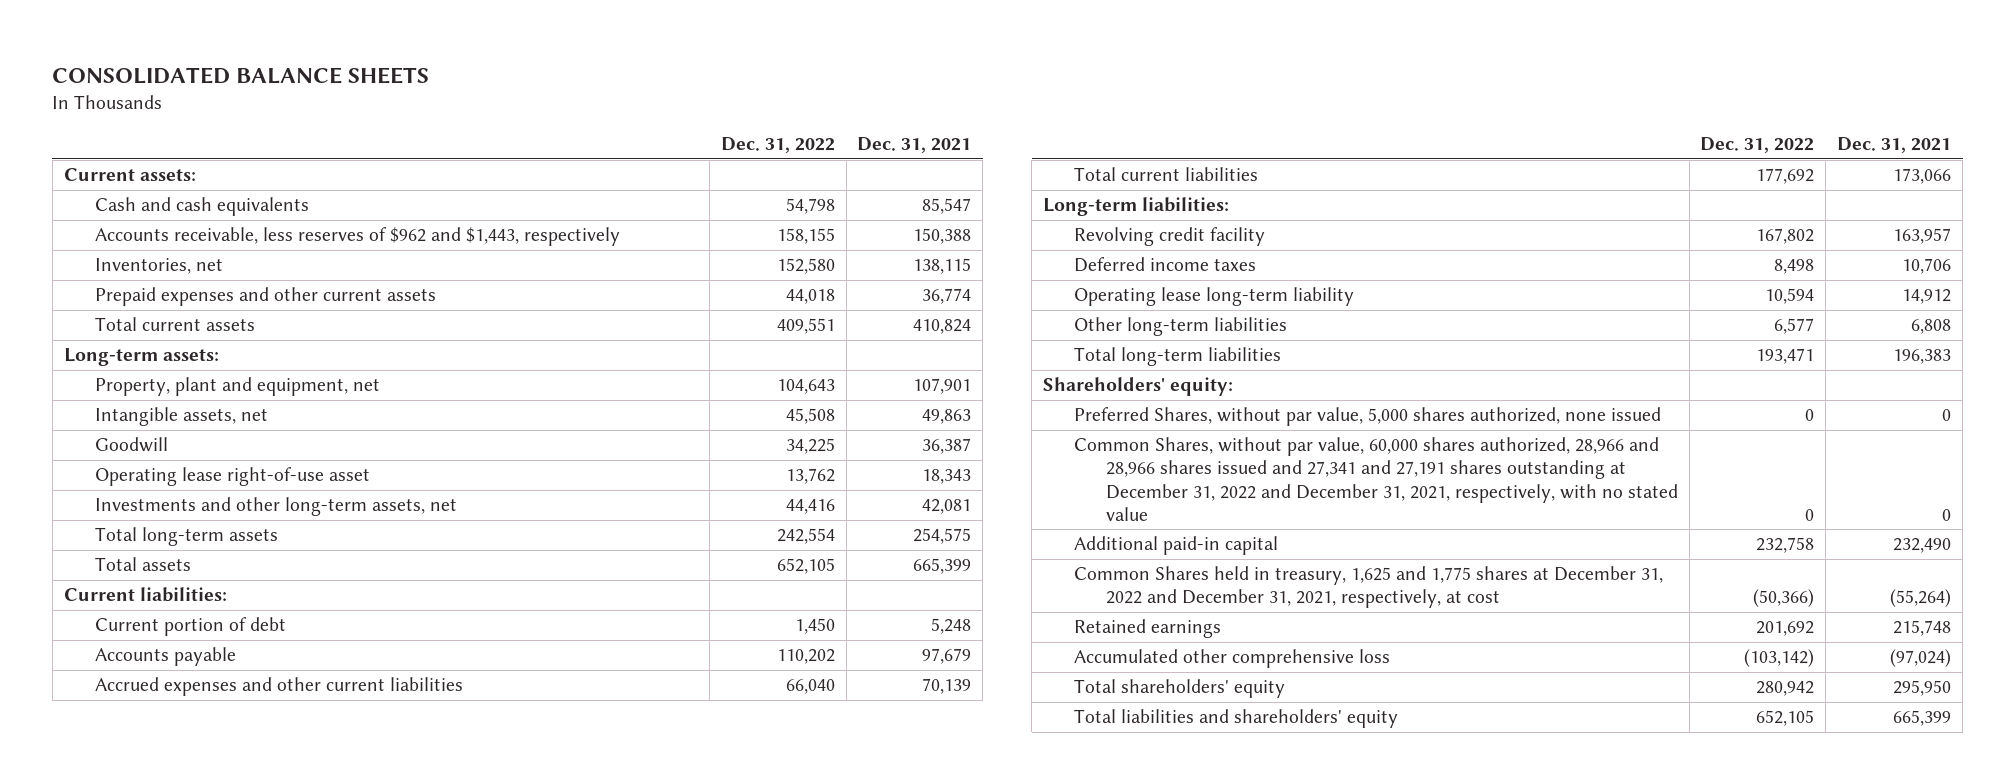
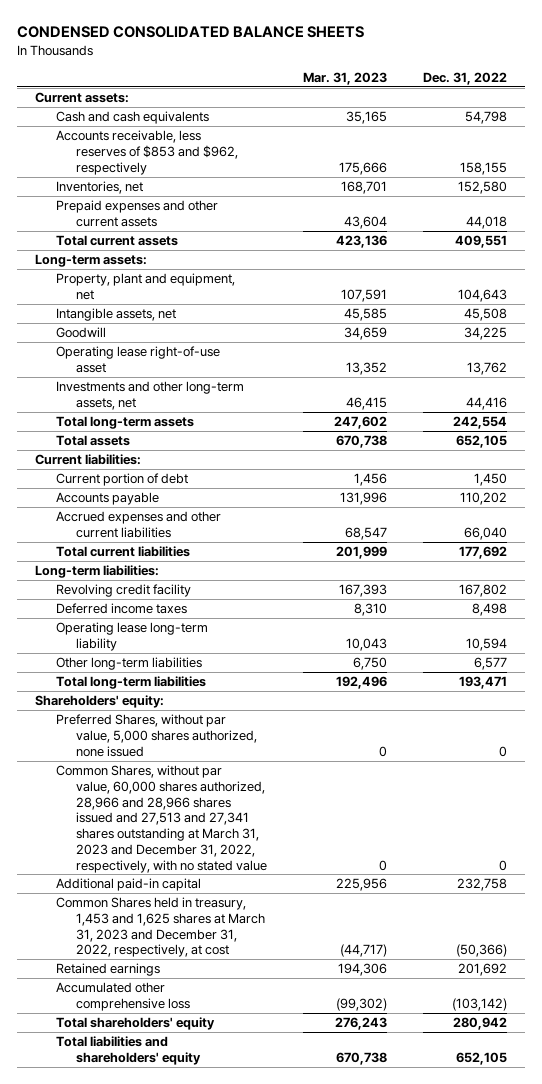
- CONSOLIDATED BALANCE SHEETS
+ CONDENSED CONSOLIDATED BALANCE SHEETS
- | Dec. 31, 2022 | Dec. 31, 2021
+ | Mar. 31, 2023 | Dec. 31, 2022
- Accounts receivable, less reserves of $962 and $1,443, respectively | 158,155 | 150,388
+ Accounts receivable, less reserves of $853 and $962, respectively | 175,666 | 158,155
- Common Shares, without par value, 60,000 shares authorized, 28,966 and 28,966 shares issued and 27,341 and 27,191 shares outstanding at December 31, 2022 and December 31, 2021, respectively, with no stated value | 0 | 0
+ Common Shares, without par value, 60,000 shares authorized, 28,966 and 28,966 shares issued and 27,513 and 27,341 shares outstanding at March 31, 2023 and December 31, 2022, respectively, with no stated value | 0 | 0
- Common Shares held in treasury, 1,625 and 1,775 shares at December 31, 2022 and December 31, 2021, respectively, at cost | (50,366) | (55,264)
+ Common Shares held in treasury, 1,453 and 1,625 shares at March 31, 2023 and December 31, 2022, respectively, at cost | (44,717) | (50,366)

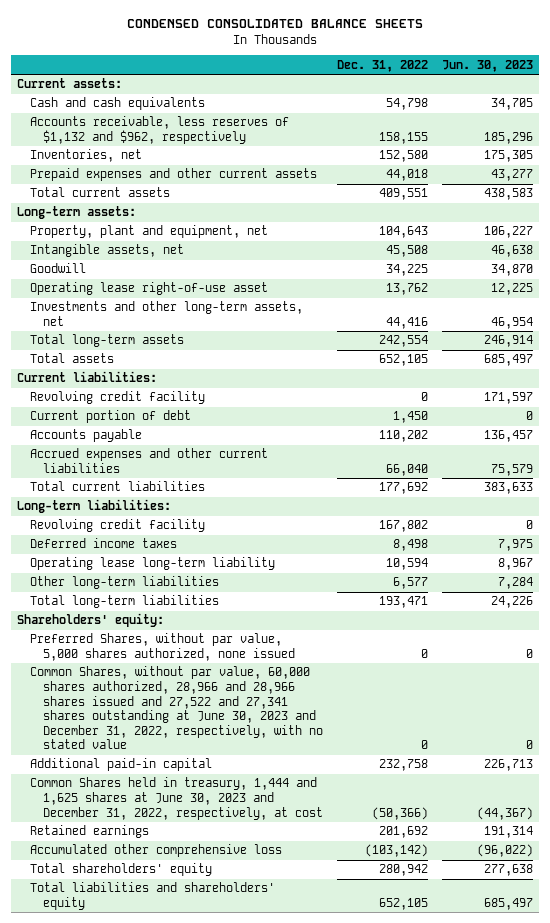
- | Mar. 31, 2023 | Dec. 31, 2022
+ | Dec. 31, 2022 | Jun. 30, 2023
- Accounts receivable, less reserves of $853 and $962, respectively | 175,666 | 158,155
+ Accounts receivable, less reserves of $1,132 and $962, respectively | 158,155 | 185,296
+ Revolving credit facility | 0 | 171,597
- Common Shares, without par value, 60,000 shares authorized, 28,966 and 28,966 shares issued and 27,513 and 27,341 shares outstanding at March 31, 2023 and December 31, 2022, respectively, with no stated value | 0 | 0
+ Common Shares, without par value, 60,000 shares authorized, 28,966 and 28,966 shares issued and 27,522 and 27,341 shares outstanding at June 30, 2023 and December 31, 2022, respectively, with no stated value | 0 | 0
- Common Shares held in treasury, 1,453 and 1,625 shares at March 31, 2023 and December 31, 2022, respectively, at cost | (44,717) | (50,366)
+ Common Shares held in treasury, 1,444 and 1,625 shares at June 30, 2023 and December 31, 2022, respectively, at cost | (50,366) | (44,367)

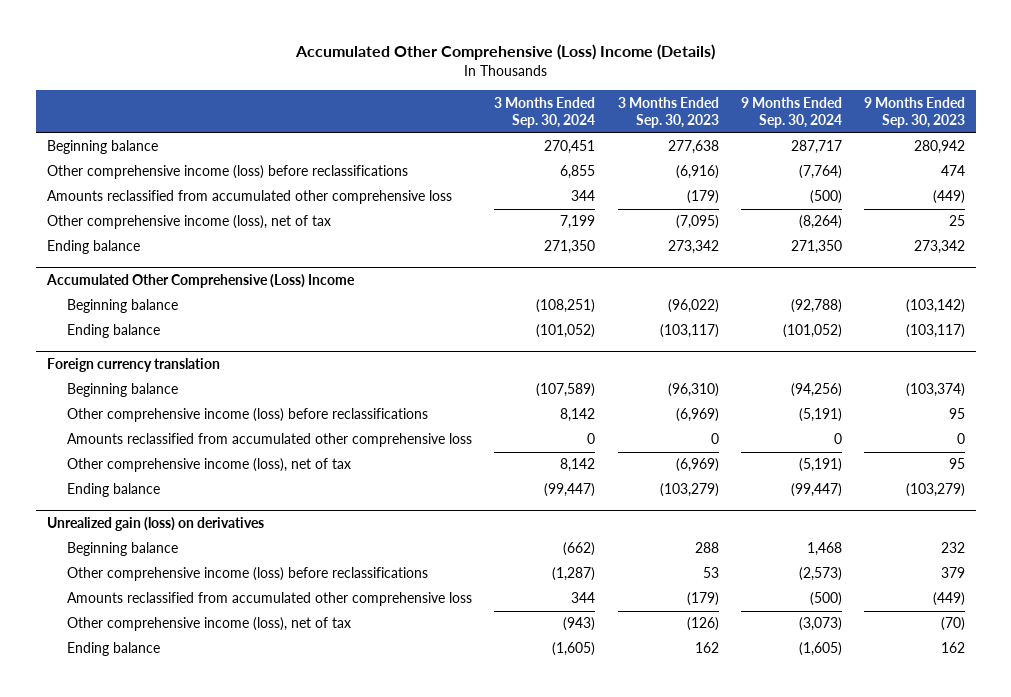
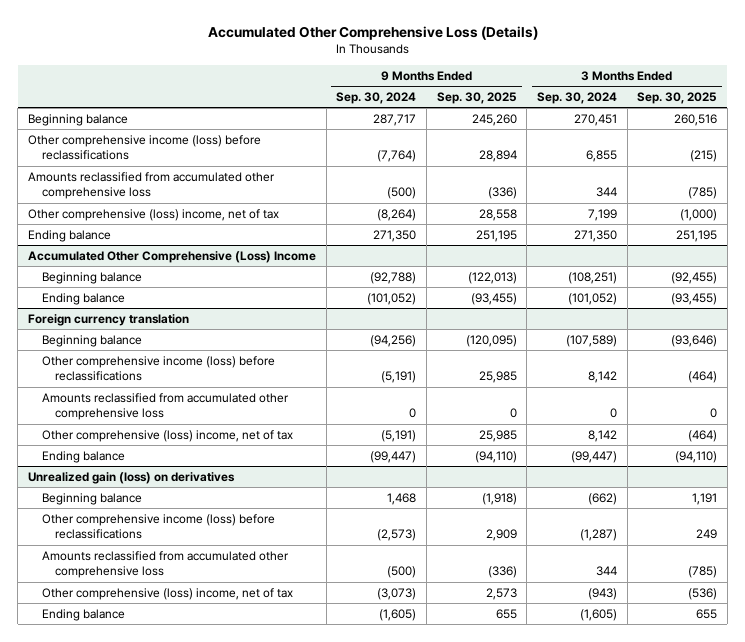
- Accumulated Other Comprehensive (Loss) Income (Details)
+ Accumulated Other Comprehensive Loss (Details)
- | 3 Months Ended Sep. 30, 2024 | 3 Months Ended Sep. 30, 2023 | 9 Months Ended Sep. 30, 2024 | 9 Months Ended Sep. 30, 2023
+ | 9 Months Ended Sep. 30, 2024 | 9 Months Ended Sep. 30, 2025 | 3 Months Ended Sep. 30, 2024 | 3 Months Ended Sep. 30, 2025
- Other comprehensive income (loss), net of tax | 7,199 | (7,095) | (8,264) | 25
+ Other comprehensive (loss) income, net of tax | (8,264) | 28,558 | 7,199 | (1,000)
@ Foreign currency translation
- Other comprehensive income (loss), net of tax | 8,142 | (6,969) | (5,191) | 95
+ Other comprehensive (loss) income, net of tax | (5,191) | 25,985 | 8,142 | (464)
@ Unrealized gain (loss) on derivatives
- Other comprehensive income (loss), net of tax | (943) | (126) | (3,073) | (70)
+ Other comprehensive (loss) income, net of tax | (3,073) | 2,573 | (943) | (536)

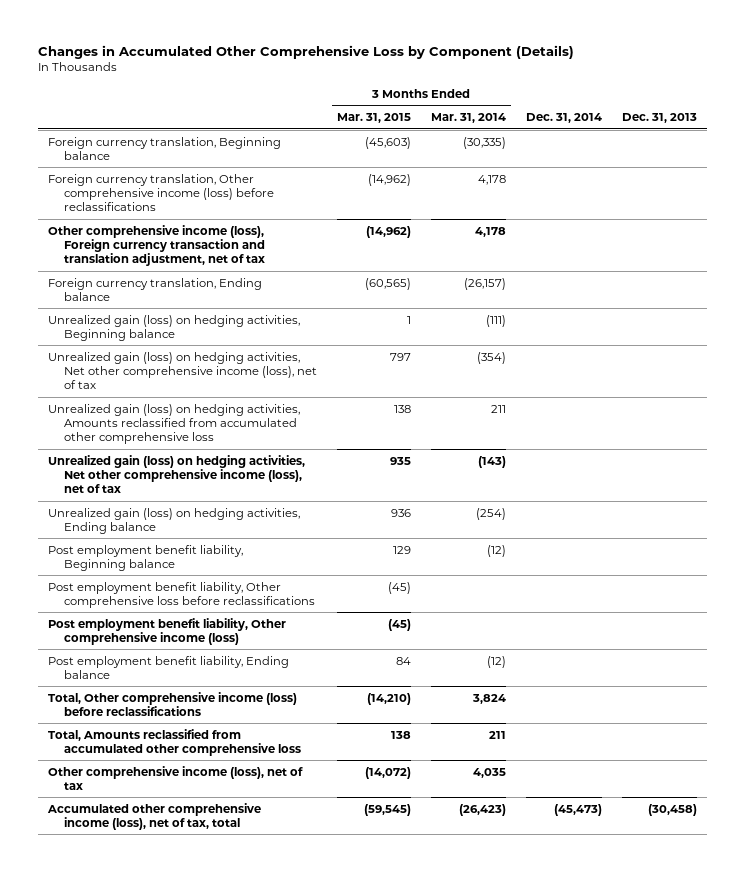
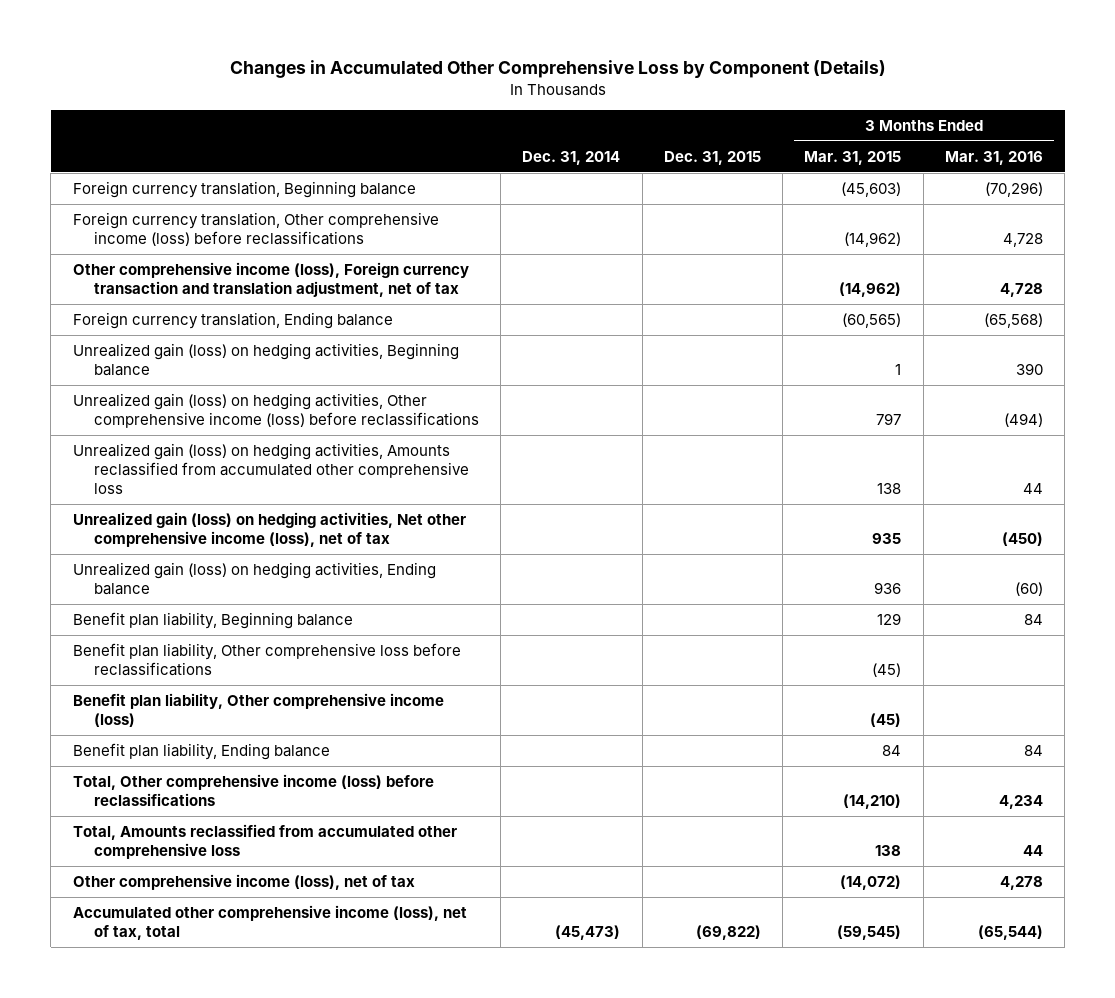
- | 3 Months Ended Mar. 31, 2015 | 3 Months Ended Mar. 31, 2014 | Dec. 31, 2014 | Dec. 31, 2013
+ | Dec. 31, 2014 | Dec. 31, 2015 | 3 Months Ended Mar. 31, 2015 | 3 Months Ended Mar. 31, 2016
- Unrealized gain (loss) on hedging activities, Net other comprehensive income (loss), net of tax | 797 | (354) | |
+ Unrealized gain (loss) on hedging activities, Other comprehensive income (loss) before reclassifications | | | 797 | (494)
- Post employment benefit liability, Beginning balance | 129 | (12) | |
- Post employment benefit liability, Other comprehensive loss before reclassifications | (45) | | |
- Post employment benefit liability, Other comprehensive income (loss) | (45) | | |
- Post employment benefit liability, Ending balance | 84 | (12) | |
+ Benefit plan liability, Beginning balance | | | 129 | 84
+ Benefit plan liability, Other comprehensive loss before reclassifications | | | (45) |
+ Benefit plan liability, Other comprehensive income (loss) | | | (45) |
+ Benefit plan liability, Ending balance | | | 84 | 84

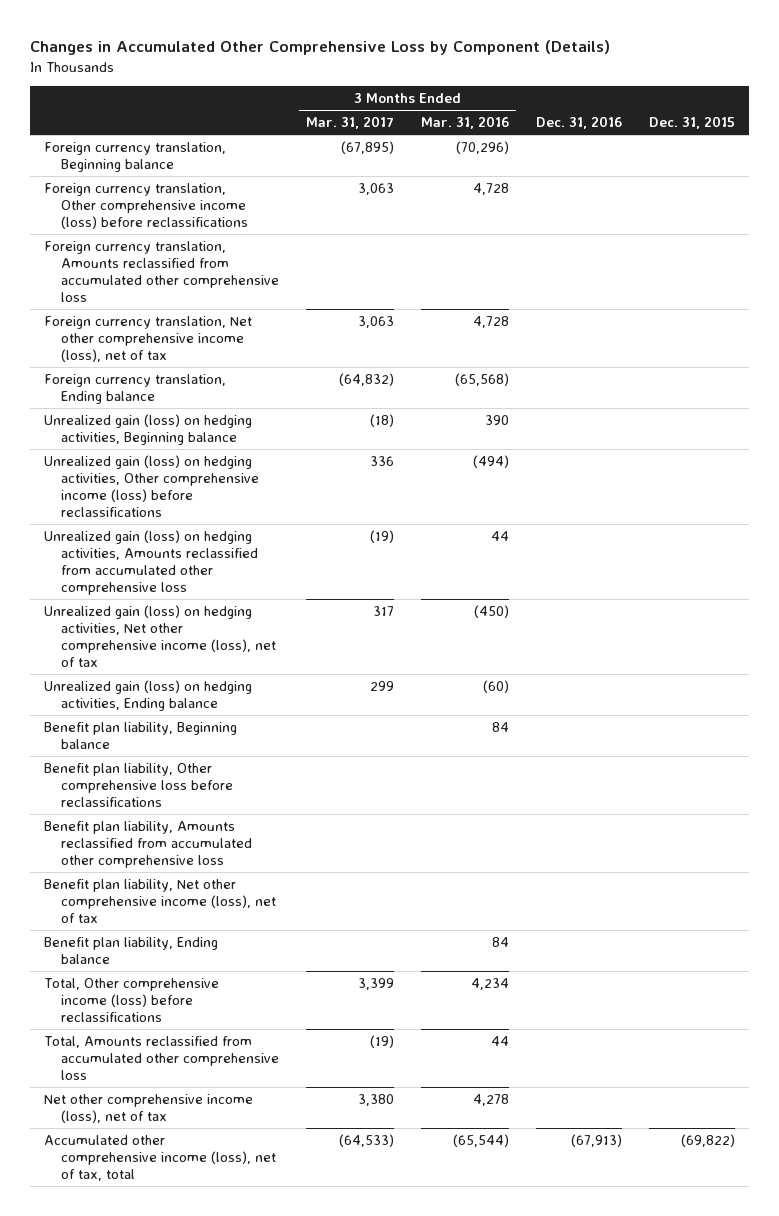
- | Dec. 31, 2014 | Dec. 31, 2015 | 3 Months Ended Mar. 31, 2015 | 3 Months Ended Mar. 31, 2016
+ | 3 Months Ended Mar. 31, 2017 | 3 Months Ended Mar. 31, 2016 | Dec. 31, 2016 | Dec. 31, 2015
- Other comprehensive income (loss), Foreign currency transaction and translation adjustment, net of tax | | | (14,962) | 4,728
+ Foreign currency translation, Amounts reclassified from accumulated other comprehensive loss
+ Foreign currency translation, Net other comprehensive income (loss), net of tax | 3,063 | 4,728 | |
- Benefit plan liability, Other comprehensive income (loss) | | | (45) |
+ Benefit plan liability, Amounts reclassified from accumulated other comprehensive loss
+ Benefit plan liability, Net other comprehensive income (loss), net of tax
- Other comprehensive income (loss), net of tax | | | (14,072) | 4,278
+ Net other comprehensive income (loss), net of tax | 3,380 | 4,278 | |

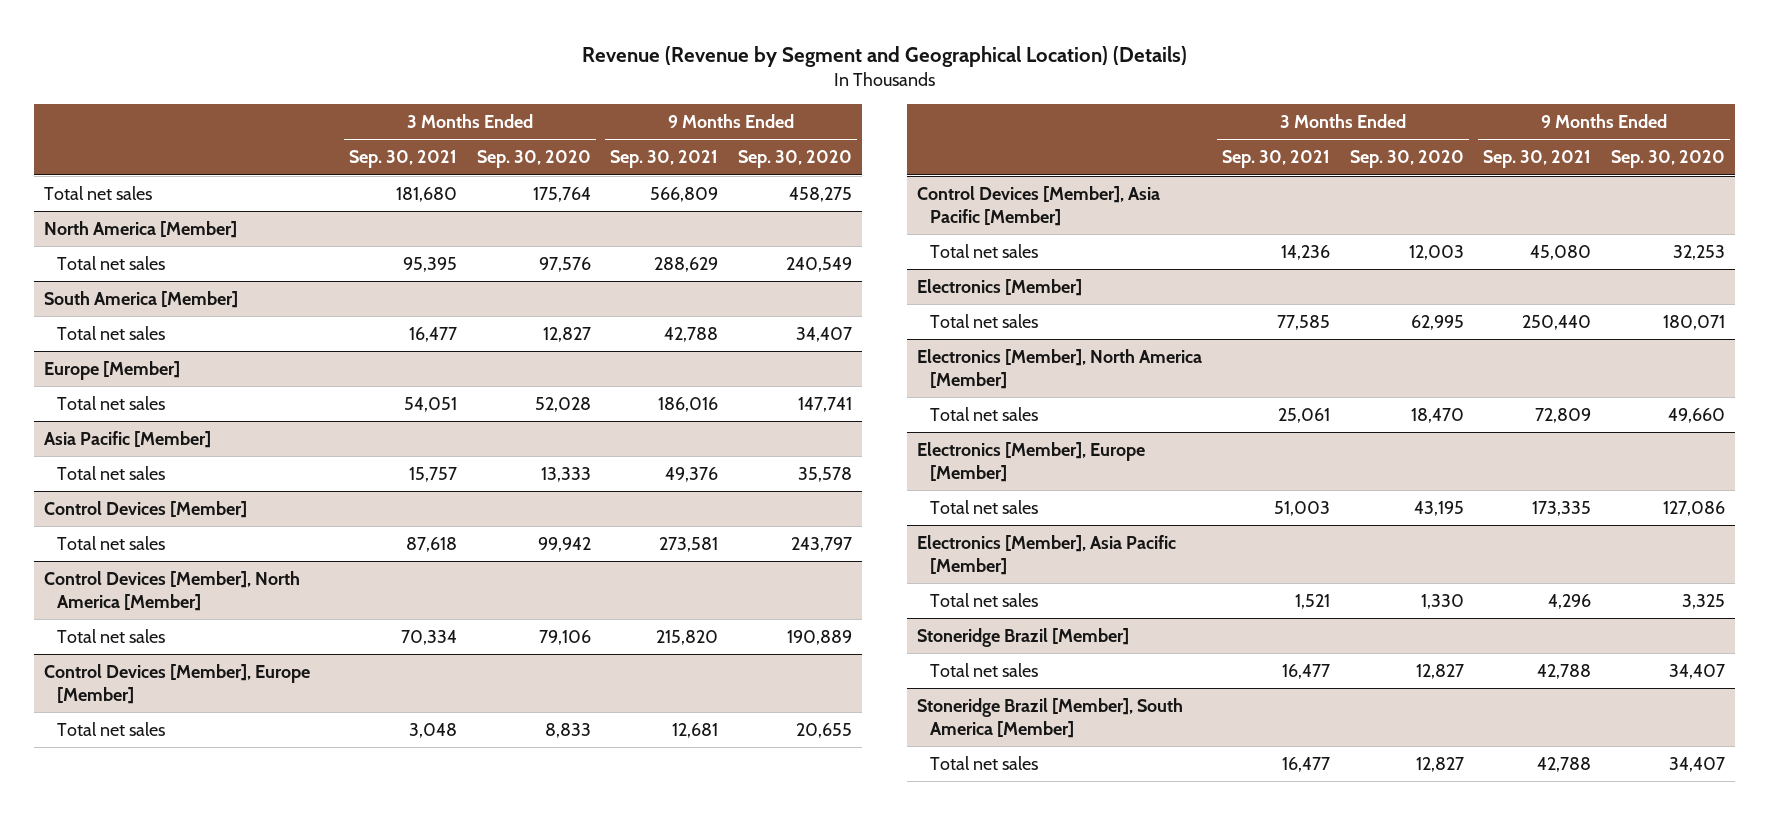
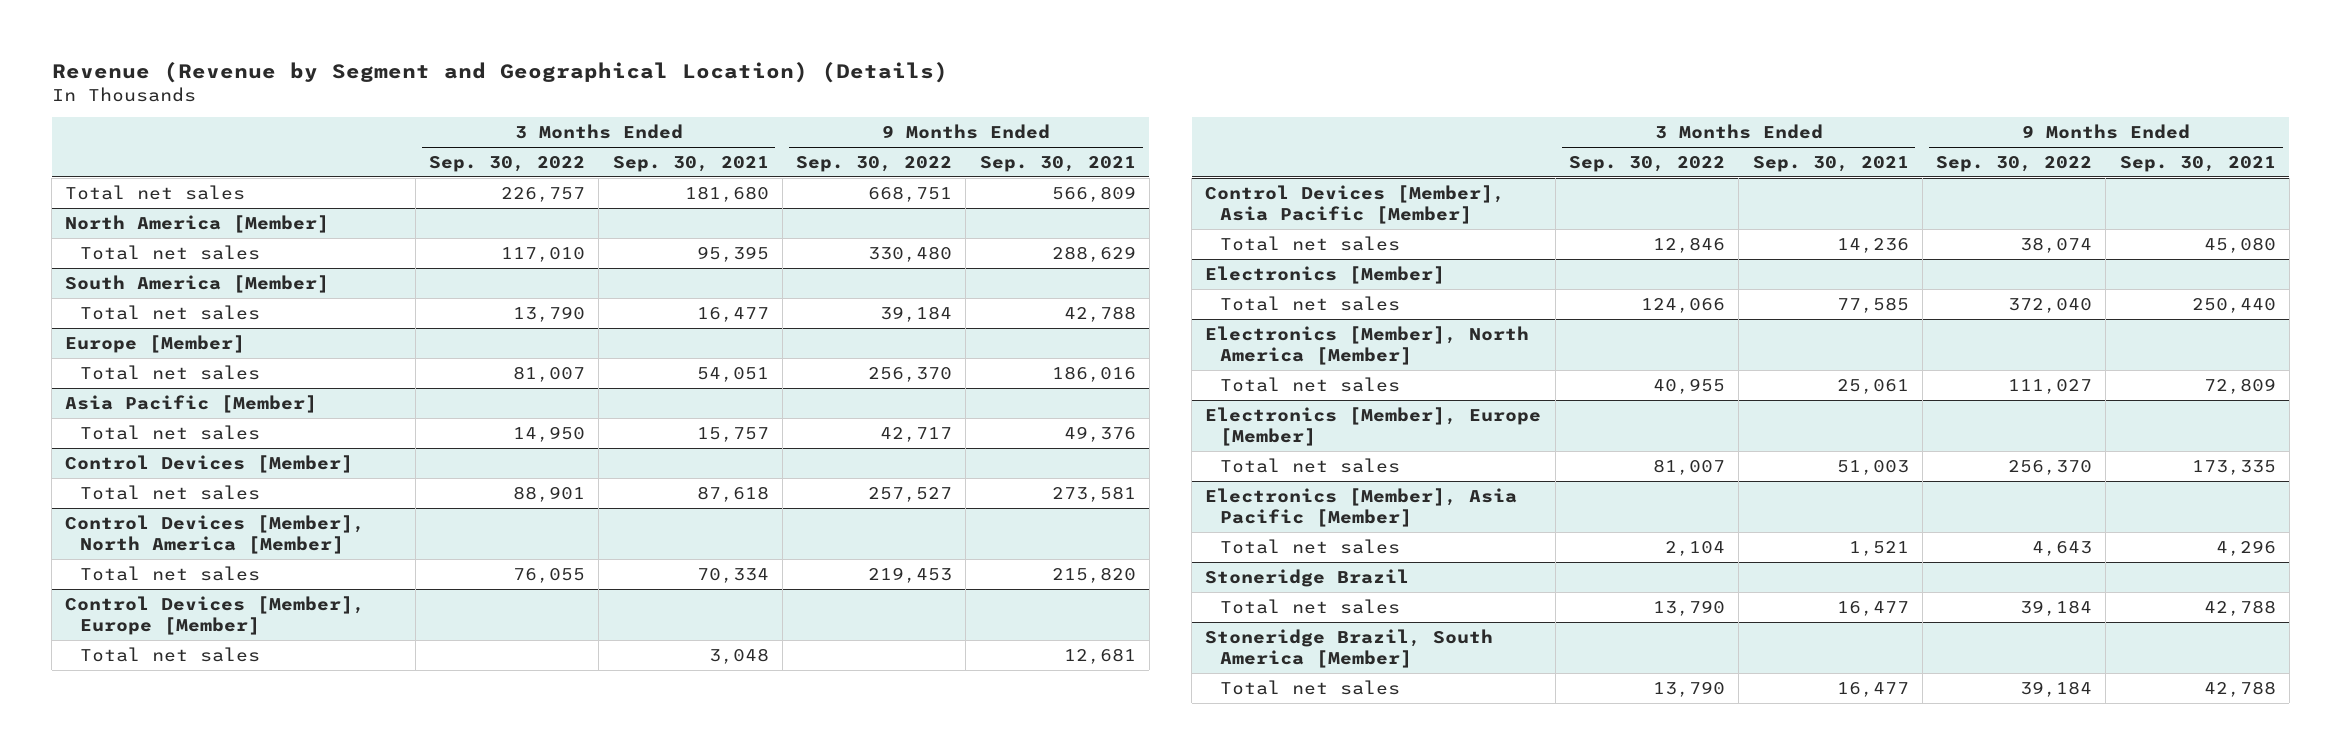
- | 3 Months Ended Sep. 30, 2021 | 3 Months Ended Sep. 30, 2020 | 9 Months Ended Sep. 30, 2021 | 9 Months Ended Sep. 30, 2020
+ | 3 Months Ended Sep. 30, 2022 | 3 Months Ended Sep. 30, 2021 | 9 Months Ended Sep. 30, 2022 | 9 Months Ended Sep. 30, 2021
- Stoneridge Brazil [Member]
+ Stoneridge Brazil
- Stoneridge Brazil [Member], South America [Member]
+ Stoneridge Brazil, South America [Member]

